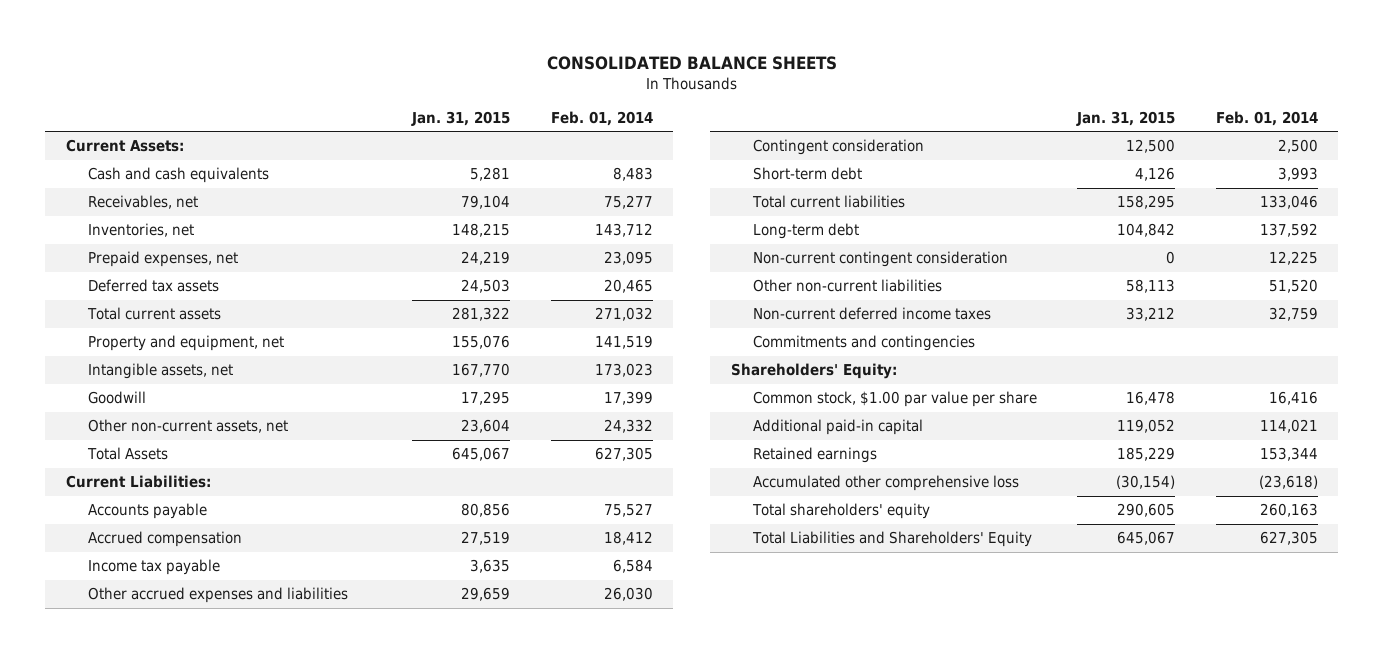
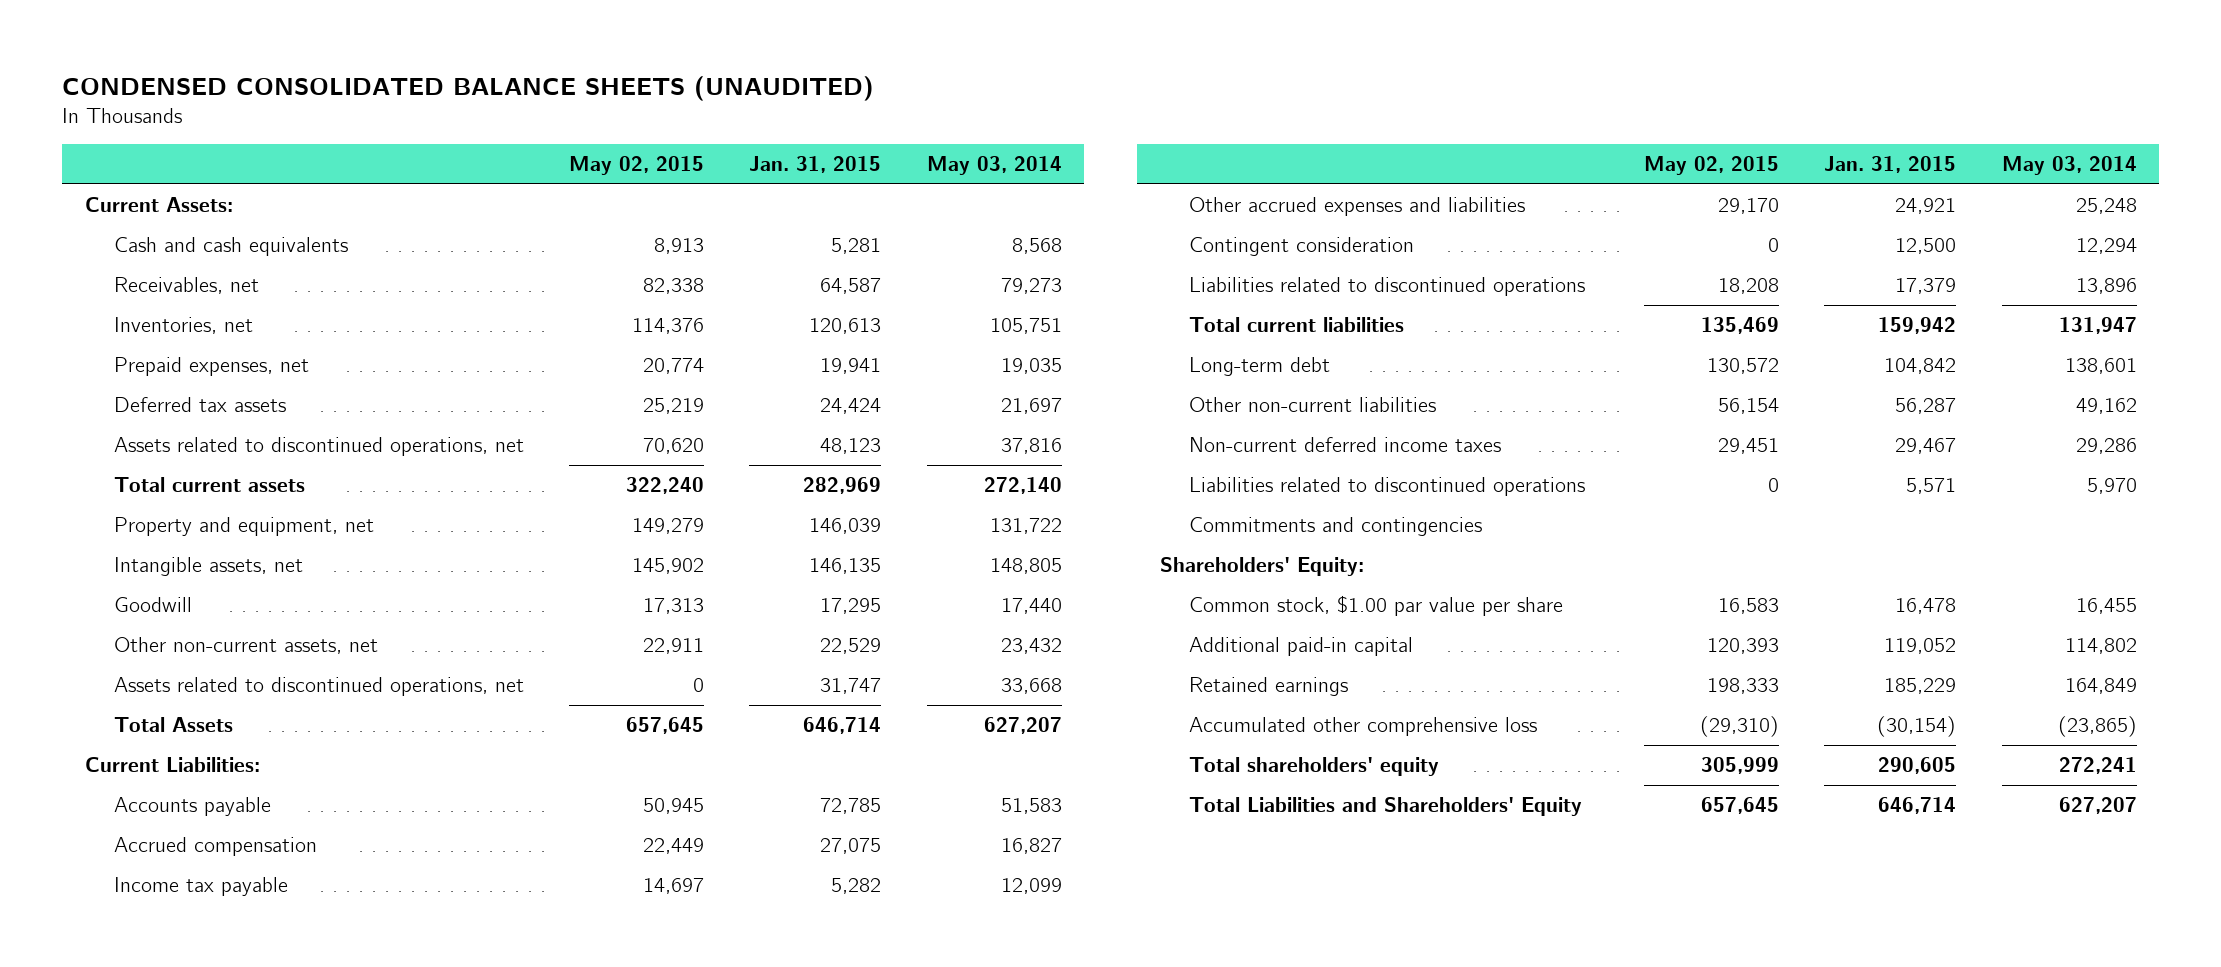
- CONSOLIDATED BALANCE SHEETS
+ CONDENSED CONSOLIDATED BALANCE SHEETS (UNAUDITED)
- | Jan. 31, 2015 | Feb. 01, 2014
+ | May 02, 2015 | Jan. 31, 2015 | May 03, 2014
- Receivables, net | 79,104 | 75,277
- Inventories, net | 148,215 | 143,712
- Prepaid expenses, net | 24,219 | 23,095
- Deferred tax assets | 24,503 | 20,465
- Total current assets | 281,322 | 271,032
- Property and equipment, net | 155,076 | 141,519
- Intangible assets, net | 167,770 | 173,023
+ Receivables, net | 82,338 | 64,587 | 79,273
+ Inventories, net | 114,376 | 120,613 | 105,751
+ Prepaid expenses, net | 20,774 | 19,941 | 19,035
+ Deferred tax assets | 25,219 | 24,424 | 21,697
+ Assets related to discontinued operations, net | 70,620 | 48,123 | 37,816
+ Total current assets | 322,240 | 282,969 | 272,140
+ Property and equipment, net | 149,279 | 146,039 | 131,722
+ Intangible assets, net | 145,902 | 146,135 | 148,805
- Other non-current assets, net | 23,604 | 24,332
- Total Assets | 645,067 | 627,305
+ Other non-current assets, net | 22,911 | 22,529 | 23,432
+ Assets related to discontinued operations, net | 0 | 31,747 | 33,668
+ Total Assets | 657,645 | 646,714 | 627,207
- Accounts payable | 80,856 | 75,527
- Accrued compensation | 27,519 | 18,412
- Income tax payable | 3,635 | 6,584
- Other accrued expenses and liabilities | 29,659 | 26,030
+ Accounts payable | 50,945 | 72,785 | 51,583
+ Accrued compensation | 22,449 | 27,075 | 16,827
+ Income tax payable | 14,697 | 5,282 | 12,099
+ Other accrued expenses and liabilities | 29,170 | 24,921 | 25,248
- Short-term debt | 4,126 | 3,993
- Total current liabilities | 158,295 | 133,046
+ Liabilities related to discontinued operations | 18,208 | 17,379 | 13,896
+ Total current liabilities | 135,469 | 159,942 | 131,947
- Non-current contingent consideration | 0 | 12,225
- Other non-current liabilities | 58,113 | 51,520
- Non-current deferred income taxes | 33,212 | 32,759
+ Other non-current liabilities | 56,154 | 56,287 | 49,162
+ Non-current deferred income taxes | 29,451 | 29,467 | 29,286
+ Liabilities related to discontinued operations | 0 | 5,571 | 5,970
- Total Liabilities and Shareholders' Equity | 645,067 | 627,305
+ Total Liabilities and Shareholders' Equity | 657,645 | 646,714 | 627,207

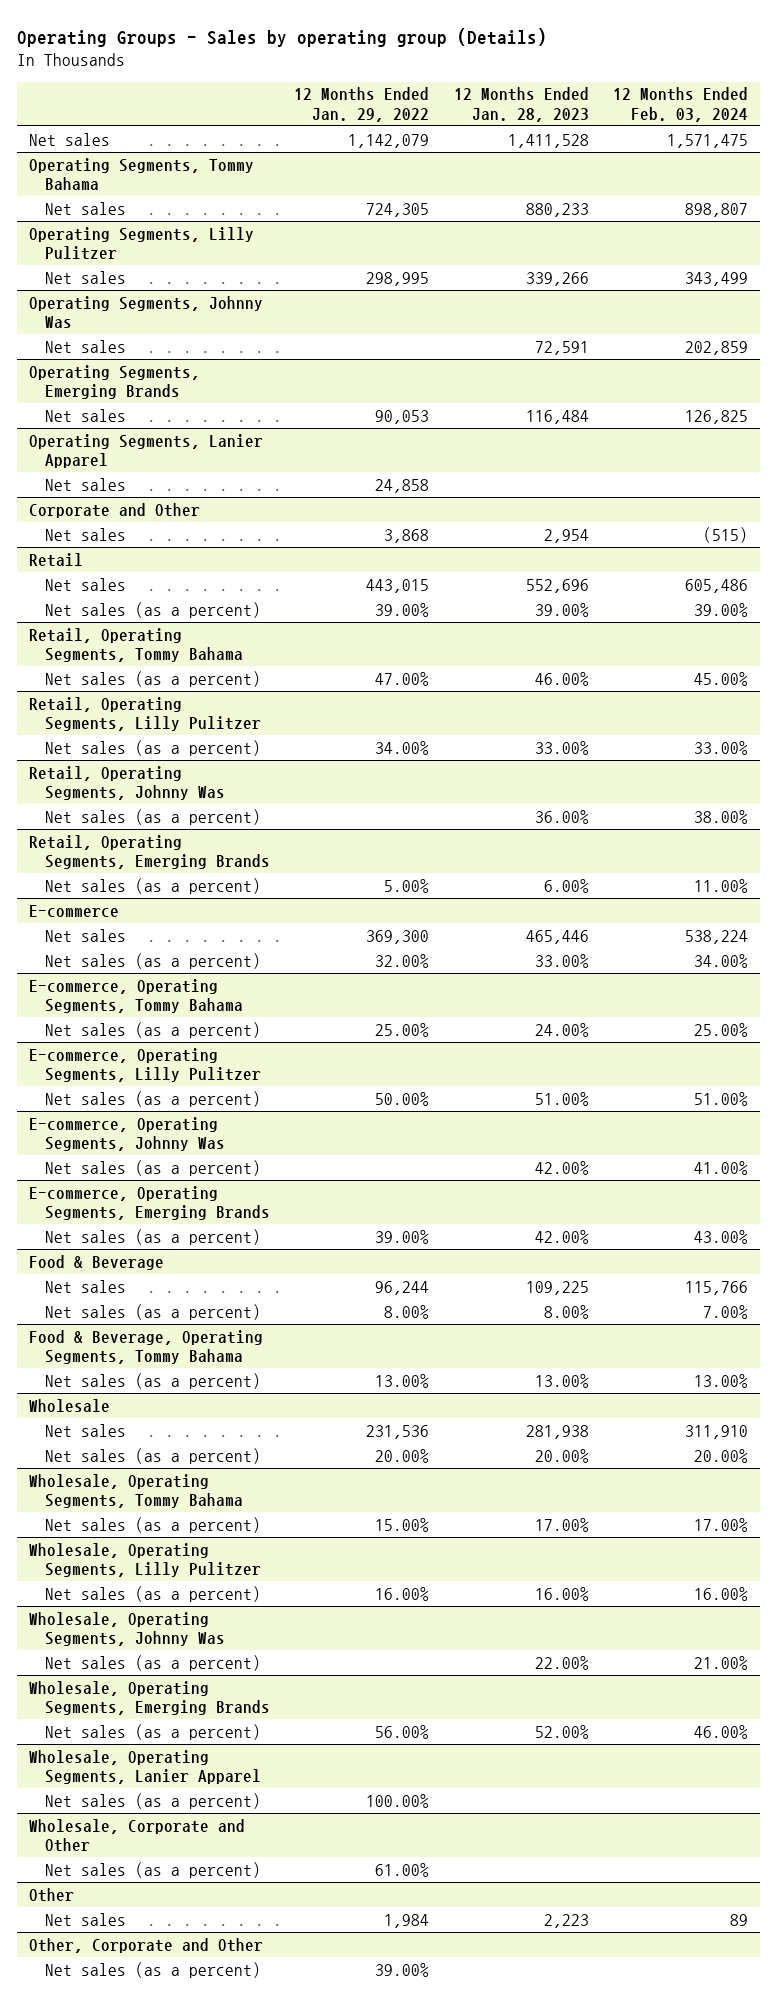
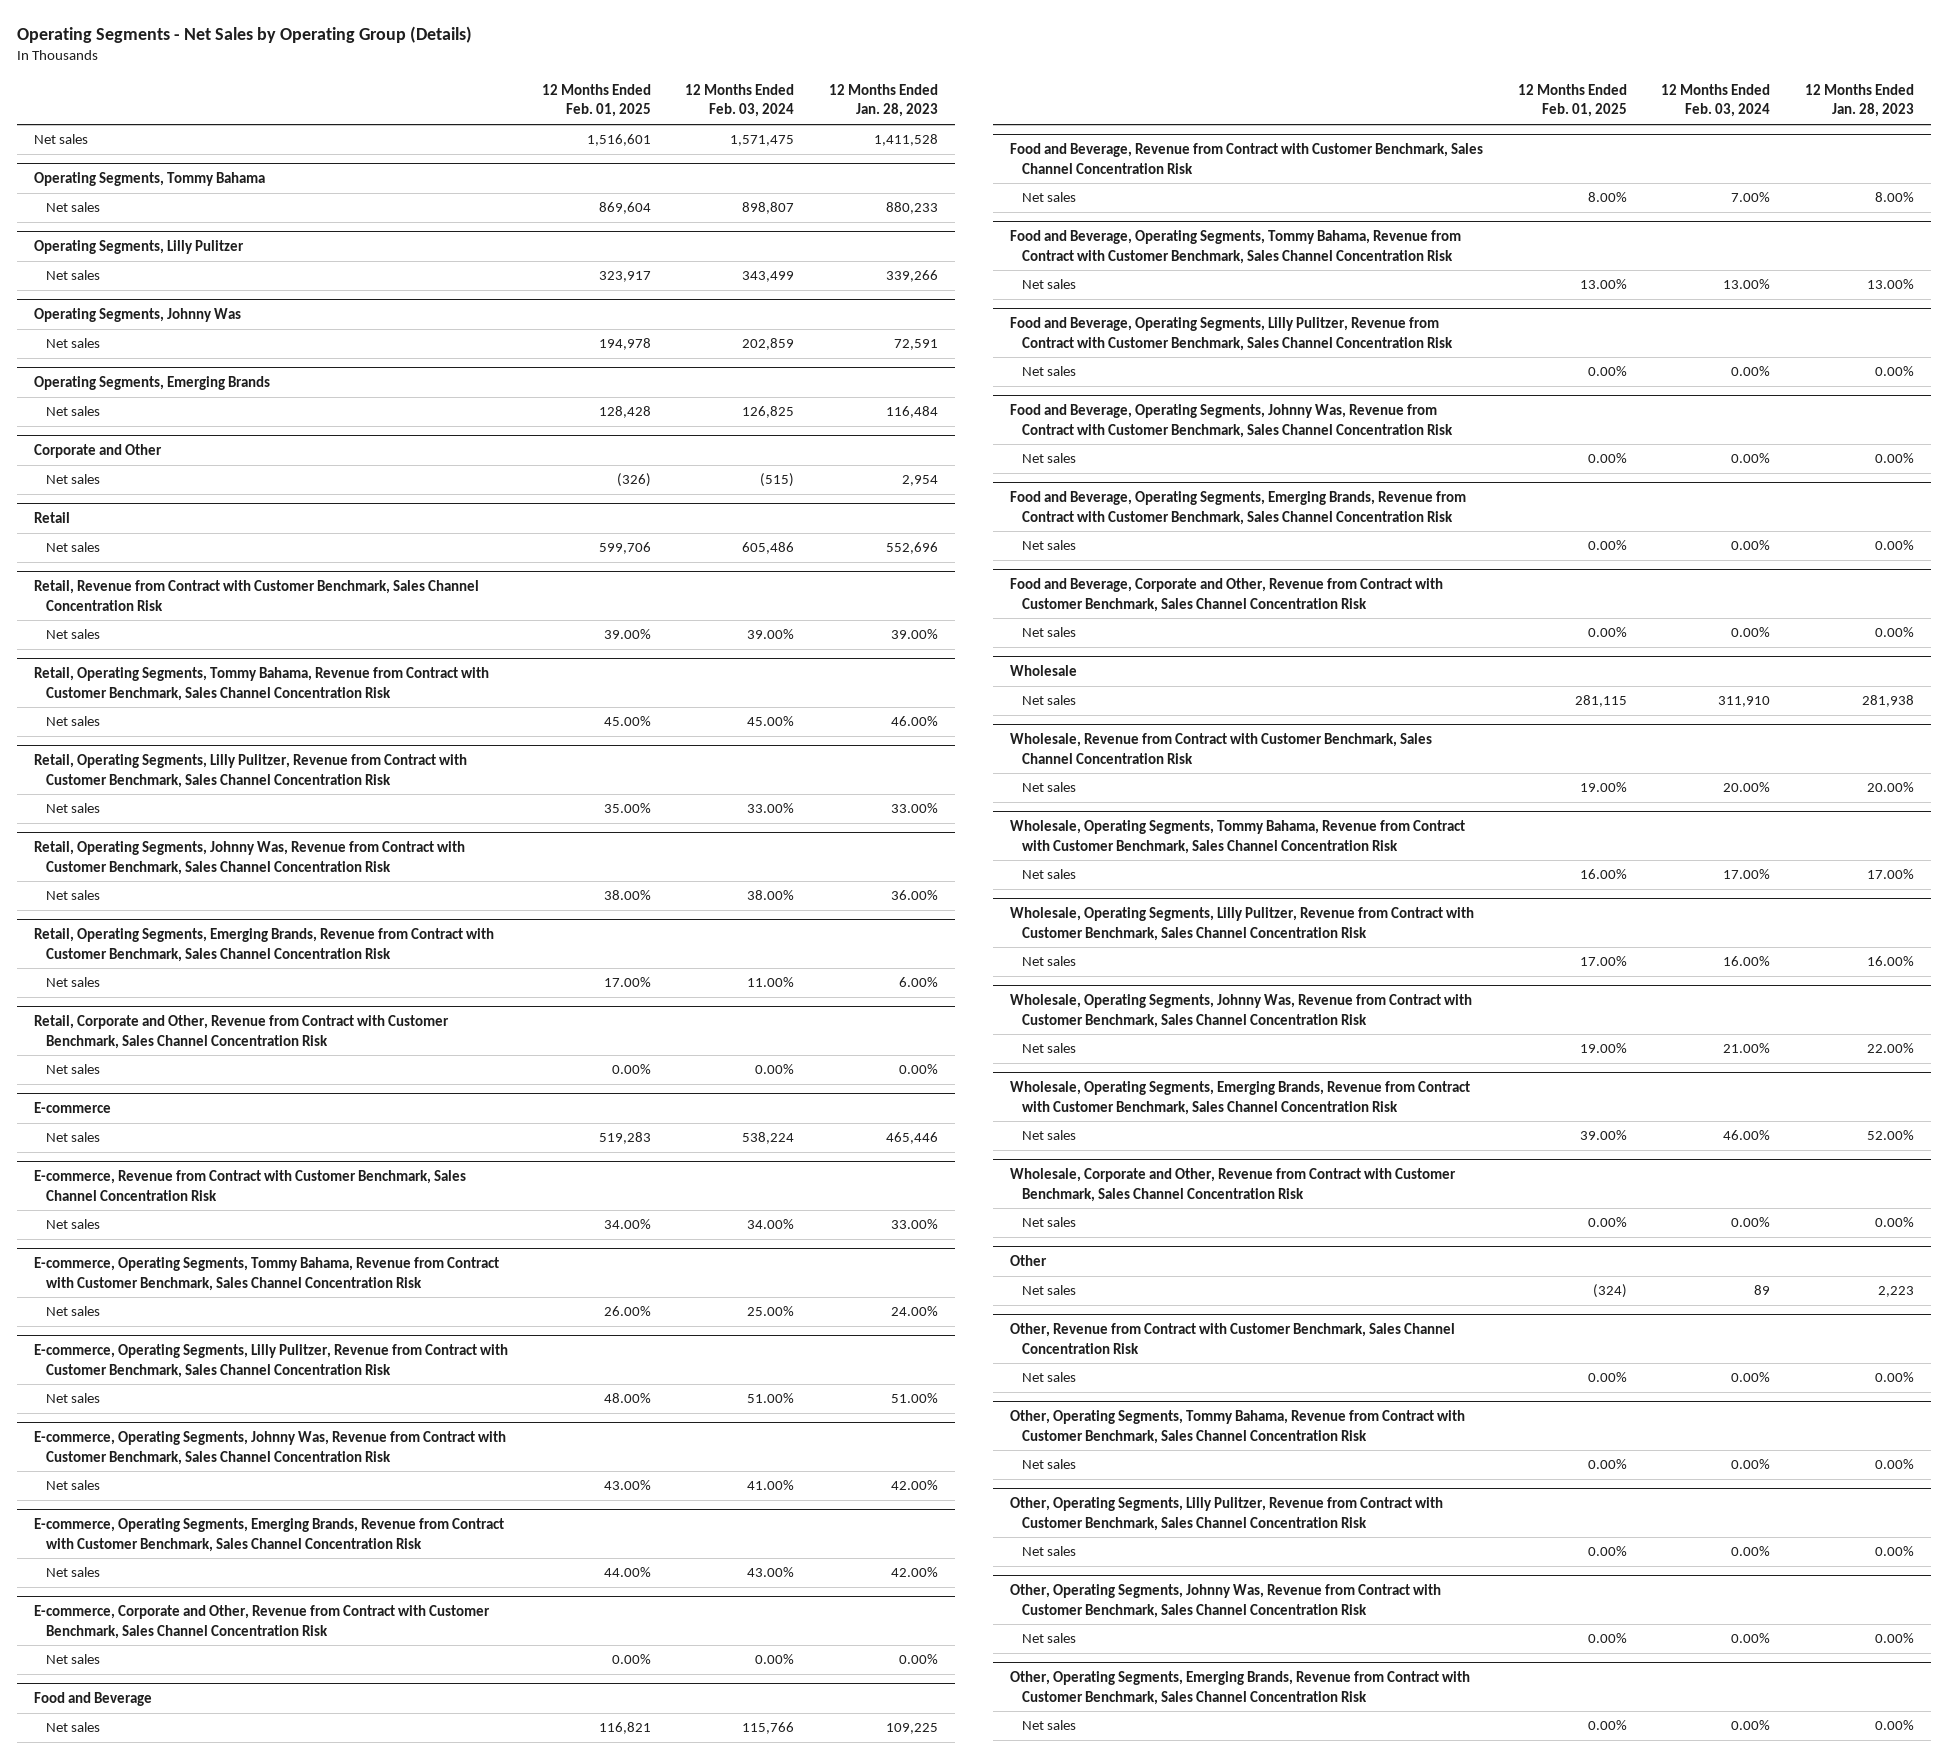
- Operating Groups - Sales by operating group (Details)
+ Operating Segments - Net Sales by Operating Group (Details)
- | 12 Months Ended Jan. 29, 2022 | 12 Months Ended Jan. 28, 2023 | 12 Months Ended Feb. 03, 2024
+ | 12 Months Ended Feb. 01, 2025 | 12 Months Ended Feb. 03, 2024 | 12 Months Ended Jan. 28, 2023
- Operating Segments, Lanier Apparel
- Net sales | 24,858 | |
@ Retail
- Net sales (as a percent) | 39.00% | 39.00% | 39.00%
- Retail, Operating Segments, Tommy Bahama
- Net sales (as a percent) | 47.00% | 46.00% | 45.00%
- Retail, Operating Segments, Lilly Pulitzer
- Net sales (as a percent) | 34.00% | 33.00% | 33.00%
- Retail, Operating Segments, Johnny Was
- Net sales (as a percent) | | 36.00% | 38.00%
- Retail, Operating Segments, Emerging Brands
- Net sales (as a percent) | 5.00% | 6.00% | 11.00%
+ Retail, Revenue from Contract with Customer Benchmark, Sales Channel Concentration Risk
+ Net sales | 39.00% | 39.00% | 39.00%
+ Retail, Operating Segments, Tommy Bahama, Revenue from Contract with Customer Benchmark, Sales Channel Concentration Risk
+ Net sales | 45.00% | 45.00% | 46.00%
+ Retail, Operating Segments, Lilly Pulitzer, Revenue from Contract with Customer Benchmark, Sales Channel Concentration Risk
+ Net sales | 35.00% | 33.00% | 33.00%
+ Retail, Operating Segments, Johnny Was, Revenue from Contract with Customer Benchmark, Sales Channel Concentration Risk
+ Net sales | 38.00% | 38.00% | 36.00%
+ Retail, Operating Segments, Emerging Brands, Revenue from Contract with Customer Benchmark, Sales Channel Concentration Risk
+ Net sales | 17.00% | 11.00% | 6.00%
+ Retail, Corporate and Other, Revenue from Contract with Customer Benchmark, Sales Channel Concentration Risk
+ Net sales | 0.00% | 0.00% | 0.00%
@ E-commerce
- Net sales (as a percent) | 32.00% | 33.00% | 34.00%
- E-commerce, Operating Segments, Tommy Bahama
- Net sales (as a percent) | 25.00% | 24.00% | 25.00%
- E-commerce, Operating Segments, Lilly Pulitzer
- Net sales (as a percent) | 50.00% | 51.00% | 51.00%
- E-commerce, Operating Segments, Johnny Was
- Net sales (as a percent) | | 42.00% | 41.00%
- E-commerce, Operating Segments, Emerging Brands
- Net sales (as a percent) | 39.00% | 42.00% | 43.00%
- Food & Beverage
+ E-commerce, Revenue from Contract with Customer Benchmark, Sales Channel Concentration Risk
+ Net sales | 34.00% | 34.00% | 33.00%
+ E-commerce, Operating Segments, Tommy Bahama, Revenue from Contract with Customer Benchmark, Sales Channel Concentration Risk
+ Net sales | 26.00% | 25.00% | 24.00%
+ E-commerce, Operating Segments, Lilly Pulitzer, Revenue from Contract with Customer Benchmark, Sales Channel Concentration Risk
+ Net sales | 48.00% | 51.00% | 51.00%
+ E-commerce, Operating Segments, Johnny Was, Revenue from Contract with Customer Benchmark, Sales Channel Concentration Risk
+ Net sales | 43.00% | 41.00% | 42.00%
+ E-commerce, Operating Segments, Emerging Brands, Revenue from Contract with Customer Benchmark, Sales Channel Concentration Risk
+ Net sales | 44.00% | 43.00% | 42.00%
+ E-commerce, Corporate and Other, Revenue from Contract with Customer Benchmark, Sales Channel Concentration Risk
+ Net sales | 0.00% | 0.00% | 0.00%
+ Food and Beverage
- Net sales (as a percent) | 8.00% | 8.00% | 7.00%
- Food & Beverage, Operating Segments, Tommy Bahama
- Net sales (as a percent) | 13.00% | 13.00% | 13.00%
+ Food and Beverage, Revenue from Contract with Customer Benchmark, Sales Channel Concentration Risk
+ Net sales | 8.00% | 7.00% | 8.00%
+ Food and Beverage, Operating Segments, Tommy Bahama, Revenue from Contract with Customer Benchmark, Sales Channel Concentration Risk
+ Net sales | 13.00% | 13.00% | 13.00%
+ Food and Beverage, Operating Segments, Lilly Pulitzer, Revenue from Contract with Customer Benchmark, Sales Channel Concentration Risk
+ Net sales | 0.00% | 0.00% | 0.00%
+ Food and Beverage, Operating Segments, Johnny Was, Revenue from Contract with Customer Benchmark, Sales Channel Concentration Risk
+ Net sales | 0.00% | 0.00% | 0.00%
+ Food and Beverage, Operating Segments, Emerging Brands, Revenue from Contract with Customer Benchmark, Sales Channel Concentration Risk
+ Net sales | 0.00% | 0.00% | 0.00%
+ Food and Beverage, Corporate and Other, Revenue from Contract with Customer Benchmark, Sales Channel Concentration Risk
+ Net sales | 0.00% | 0.00% | 0.00%
@ Wholesale
- Net sales (as a percent) | 20.00% | 20.00% | 20.00%
- Wholesale, Operating Segments, Tommy Bahama
- Net sales (as a percent) | 15.00% | 17.00% | 17.00%
- Wholesale, Operating Segments, Lilly Pulitzer
- Net sales (as a percent) | 16.00% | 16.00% | 16.00%
- Wholesale, Operating Segments, Johnny Was
- Net sales (as a percent) | | 22.00% | 21.00%
- Wholesale, Operating Segments, Emerging Brands
- Net sales (as a percent) | 56.00% | 52.00% | 46.00%
- Wholesale, Operating Segments, Lanier Apparel
- Net sales (as a percent) | 100.00% | |
- Wholesale, Corporate and Other
- Net sales (as a percent) | 61.00% | |
+ Wholesale, Revenue from Contract with Customer Benchmark, Sales Channel Concentration Risk
+ Net sales | 19.00% | 20.00% | 20.00%
+ Wholesale, Operating Segments, Tommy Bahama, Revenue from Contract with Customer Benchmark, Sales Channel Concentration Risk
+ Net sales | 16.00% | 17.00% | 17.00%
+ Wholesale, Operating Segments, Lilly Pulitzer, Revenue from Contract with Customer Benchmark, Sales Channel Concentration Risk
+ Net sales | 17.00% | 16.00% | 16.00%
+ Wholesale, Operating Segments, Johnny Was, Revenue from Contract with Customer Benchmark, Sales Channel Concentration Risk
+ Net sales | 19.00% | 21.00% | 22.00%
+ Wholesale, Operating Segments, Emerging Brands, Revenue from Contract with Customer Benchmark, Sales Channel Concentration Risk
+ Net sales | 39.00% | 46.00% | 52.00%
+ Wholesale, Corporate and Other, Revenue from Contract with Customer Benchmark, Sales Channel Concentration Risk
+ Net sales | 0.00% | 0.00% | 0.00%
- Other, Corporate and Other
- Net sales (as a percent) | 39.00% | |
+ Other, Revenue from Contract with Customer Benchmark, Sales Channel Concentration Risk
+ Net sales | 0.00% | 0.00% | 0.00%
+ Other, Operating Segments, Tommy Bahama, Revenue from Contract with Customer Benchmark, Sales Channel Concentration Risk
+ Net sales | 0.00% | 0.00% | 0.00%
+ Other, Operating Segments, Lilly Pulitzer, Revenue from Contract with Customer Benchmark, Sales Channel Concentration Risk
+ Net sales | 0.00% | 0.00% | 0.00%
+ Other, Operating Segments, Johnny Was, Revenue from Contract with Customer Benchmark, Sales Channel Concentration Risk
+ Net sales | 0.00% | 0.00% | 0.00%
+ Other, Operating Segments, Emerging Brands, Revenue from Contract with Customer Benchmark, Sales Channel Concentration Risk
+ Net sales | 0.00% | 0.00% | 0.00%

